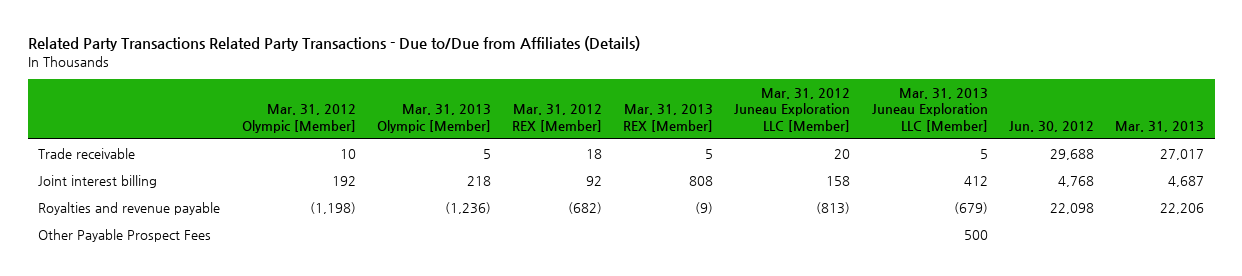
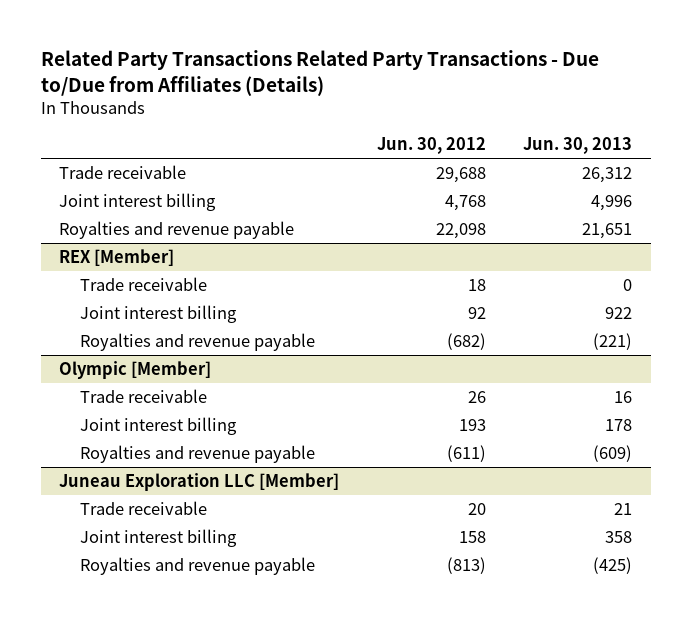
- | Mar. 31, 2012 Olympic [Member] | Mar. 31, 2013 Olympic [Member] | Mar. 31, 2012 REX [Member] | Mar. 31, 2013 REX [Member] | Mar. 31, 2012 Juneau Exploration LLC [Member] | Mar. 31, 2013 Juneau Exploration LLC [Member] | Jun. 30, 2012 | Mar. 31, 2013
+ | Jun. 30, 2012 | Jun. 30, 2013
- Other Payable Prospect Fees | | | | | | 500 | |
+ REX [Member]
+ Trade receivable | 18 | 0
+ Joint interest billing | 92 | 922
+ Royalties and revenue payable | (682) | (221)
+ Olympic [Member]
+ Trade receivable | 26 | 16
+ Joint interest billing | 193 | 178
+ Royalties and revenue payable | (611) | (609)
+ Juneau Exploration LLC [Member]
+ Trade receivable | 20 | 21
+ Joint interest billing | 158 | 358
+ Royalties and revenue payable | (813) | (425)

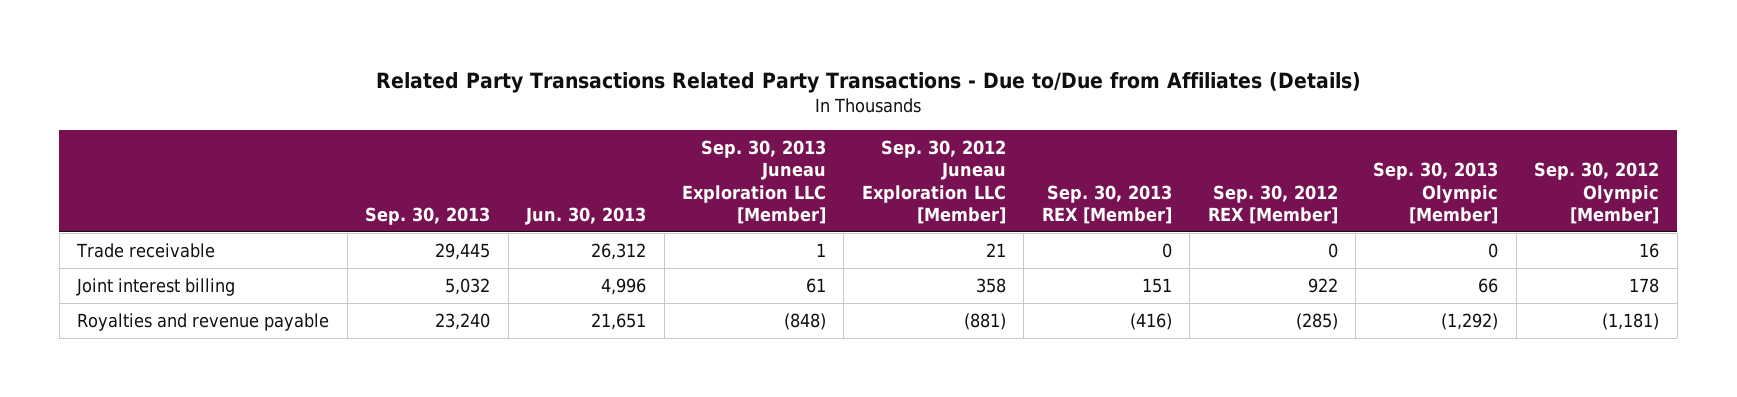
- | Jun. 30, 2012 | Jun. 30, 2013
+ | Sep. 30, 2013 | Jun. 30, 2013 | Sep. 30, 2013 Juneau Exploration LLC [Member] | Sep. 30, 2012 Juneau Exploration LLC [Member] | Sep. 30, 2013 REX [Member] | Sep. 30, 2012 REX [Member] | Sep. 30, 2013 Olympic [Member] | Sep. 30, 2012 Olympic [Member]
- REX [Member]
- Trade receivable | 18 | 0
- Joint interest billing | 92 | 922
- Royalties and revenue payable | (682) | (221)
- Olympic [Member]
- Trade receivable | 26 | 16
- Joint interest billing | 193 | 178
- Royalties and revenue payable | (611) | (609)
- Juneau Exploration LLC [Member]
- Trade receivable | 20 | 21
- Joint interest billing | 158 | 358
- Royalties and revenue payable | (813) | (425)

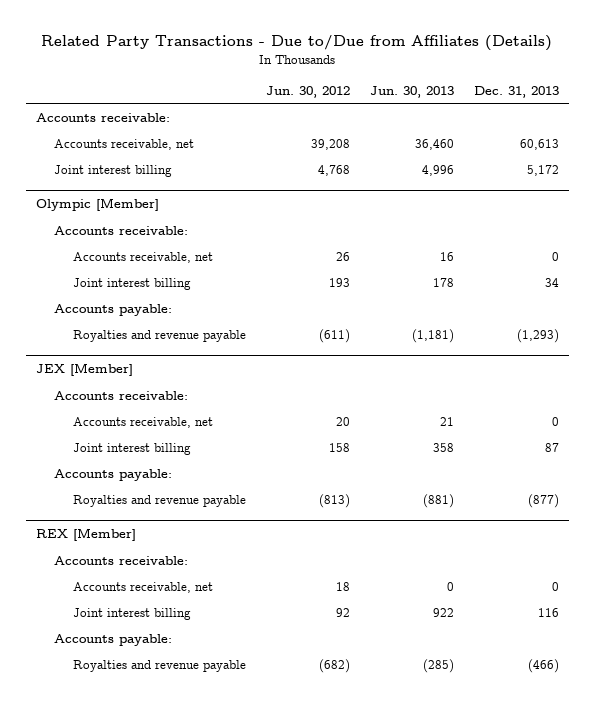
- Related Party Transactions Related Party Transactions - Due to/Due from Affiliates (Details)
+ Related Party Transactions - Due to/Due from Affiliates (Details)
- | Sep. 30, 2013 | Jun. 30, 2013 | Sep. 30, 2013 Juneau Exploration LLC [Member] | Sep. 30, 2012 Juneau Exploration LLC [Member] | Sep. 30, 2013 REX [Member] | Sep. 30, 2012 REX [Member] | Sep. 30, 2013 Olympic [Member] | Sep. 30, 2012 Olympic [Member]
+ | Jun. 30, 2012 | Jun. 30, 2013 | Dec. 31, 2013
- Trade receivable | 29,445 | 26,312 | 1 | 21 | 0 | 0 | 0 | 16
+ Accounts receivable:
+ Accounts receivable, net | 39,208 | 36,460 | 60,613
- Royalties and revenue payable | 23,240 | 21,651 | (848) | (881) | (416) | (285) | (1,292) | (1,181)
+ Olympic [Member]
+ Accounts receivable:
+ Accounts receivable, net | 26 | 16 | 0
+ Joint interest billing | 193 | 178 | 34
+ Accounts payable:
+ Royalties and revenue payable | (611) | (1,181) | (1,293)
+ JEX [Member]
+ Accounts receivable:
+ Accounts receivable, net | 20 | 21 | 0
+ Joint interest billing | 158 | 358 | 87
+ Accounts payable:
+ Royalties and revenue payable | (813) | (881) | (877)
+ REX [Member]
+ Accounts receivable:
+ Accounts receivable, net | 18 | 0 | 0
+ Joint interest billing | 92 | 922 | 116
+ Accounts payable:
+ Royalties and revenue payable | (682) | (285) | (466)

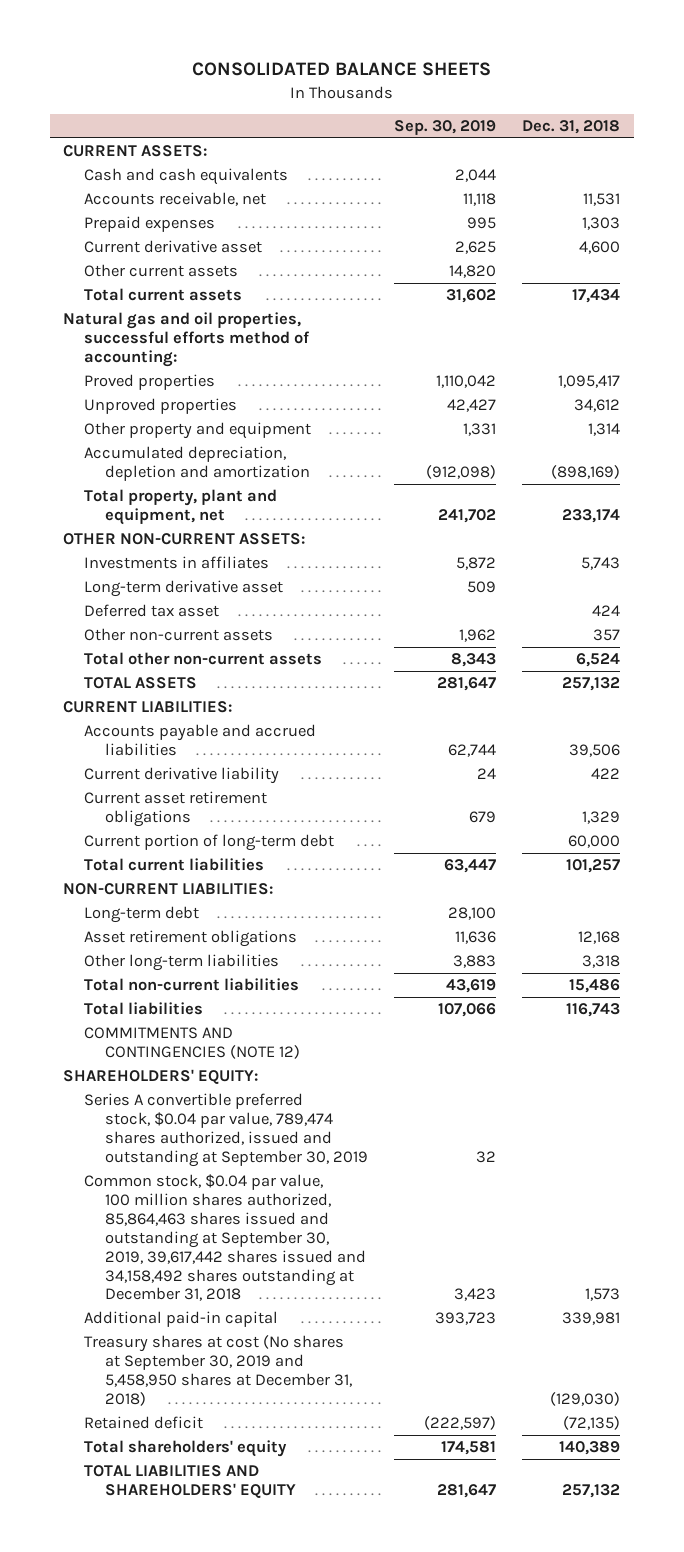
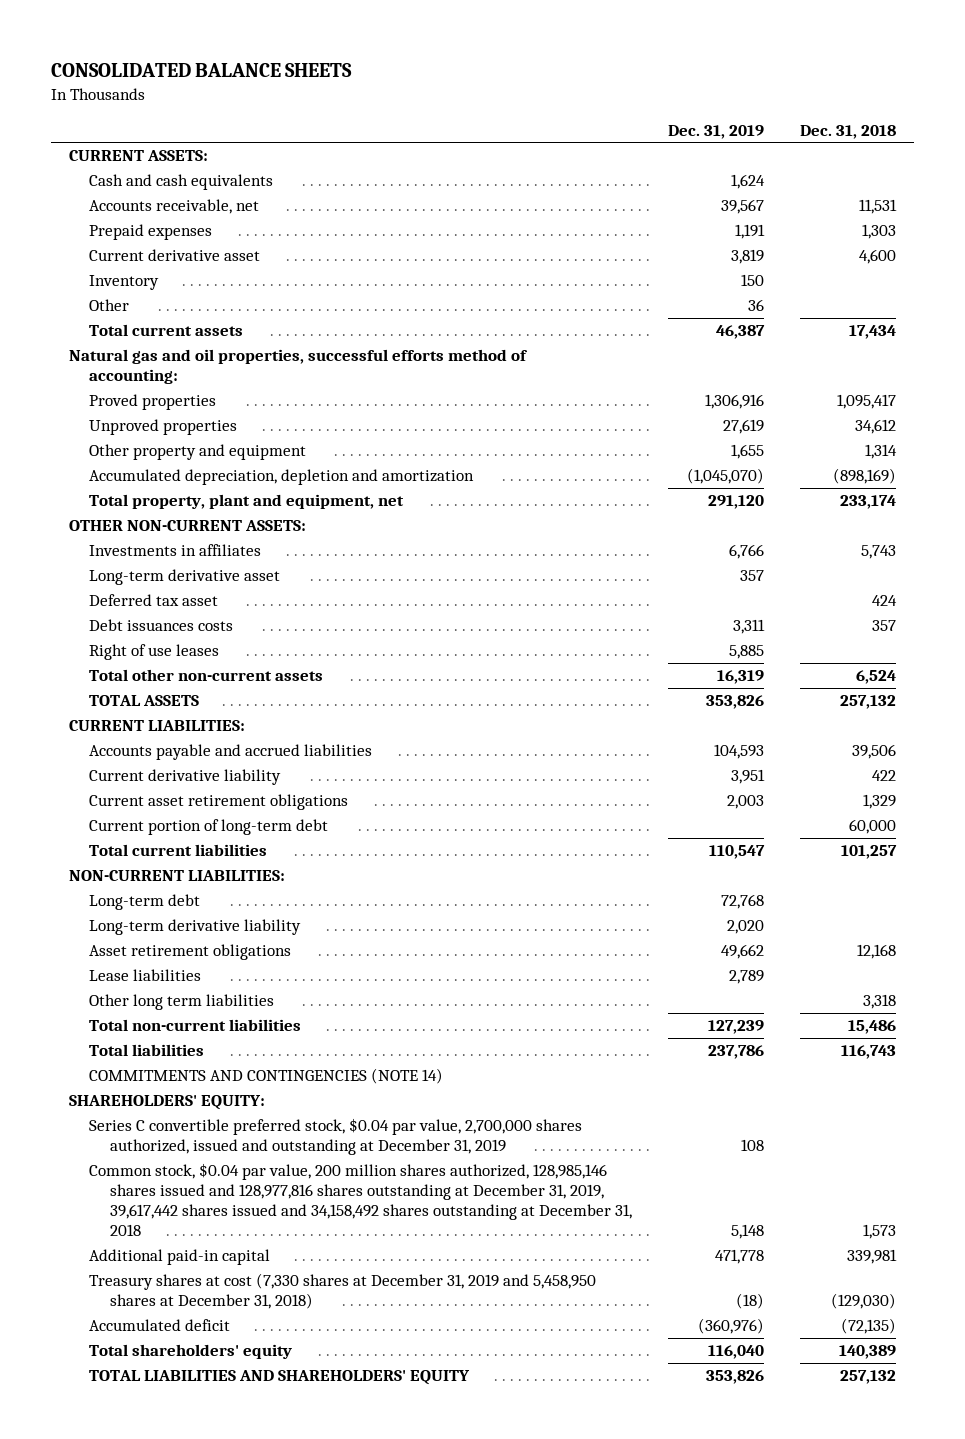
- | Sep. 30, 2019 | Dec. 31, 2018
+ | Dec. 31, 2019 | Dec. 31, 2018
- Other current assets | 14,820 |
+ Inventory | 150 |
+ Other | 36 |
- Other non-current assets | 1,962 | 357
+ Debt issuances costs | 3,311 | 357
+ Right of use leases | 5,885 |
+ Long-term derivative liability | 2,020 |
- Other long-term liabilities | 3,883 | 3,318
+ Lease liabilities | 2,789 |
+ Other long term liabilities | | 3,318
- COMMITMENTS AND CONTINGENCIES (NOTE 12)
+ COMMITMENTS AND CONTINGENCIES (NOTE 14)
- Series A convertible preferred stock, $0.04 par value, 789,474 shares authorized, issued and outstanding at September 30, 2019 | 32 |
- Common stock, $0.04 par value, 100 million shares authorized, 85,864,463 shares issued and outstanding at September 30, 2019, 39,617,442 shares issued and 34,158,492 shares outstanding at December 31, 2018 | 3,423 | 1,573
+ Series C convertible preferred stock, $0.04 par value, 2,700,000 shares authorized, issued and outstanding at December 31, 2019 | 108 |
+ Common stock, $0.04 par value, 200 million shares authorized, 128,985,146 shares issued and 128,977,816 shares outstanding at December 31, 2019, 39,617,442 shares issued and 34,158,492 shares outstanding at December 31, 2018 | 5,148 | 1,573
- Treasury shares at cost (No shares at September 30, 2019 and 5,458,950 shares at December 31, 2018) | | (129,030)
- Retained deficit | (222,597) | (72,135)
+ Treasury shares at cost (7,330 shares at December 31, 2019 and 5,458,950 shares at December 31, 2018) | (18) | (129,030)
+ Accumulated deficit | (360,976) | (72,135)

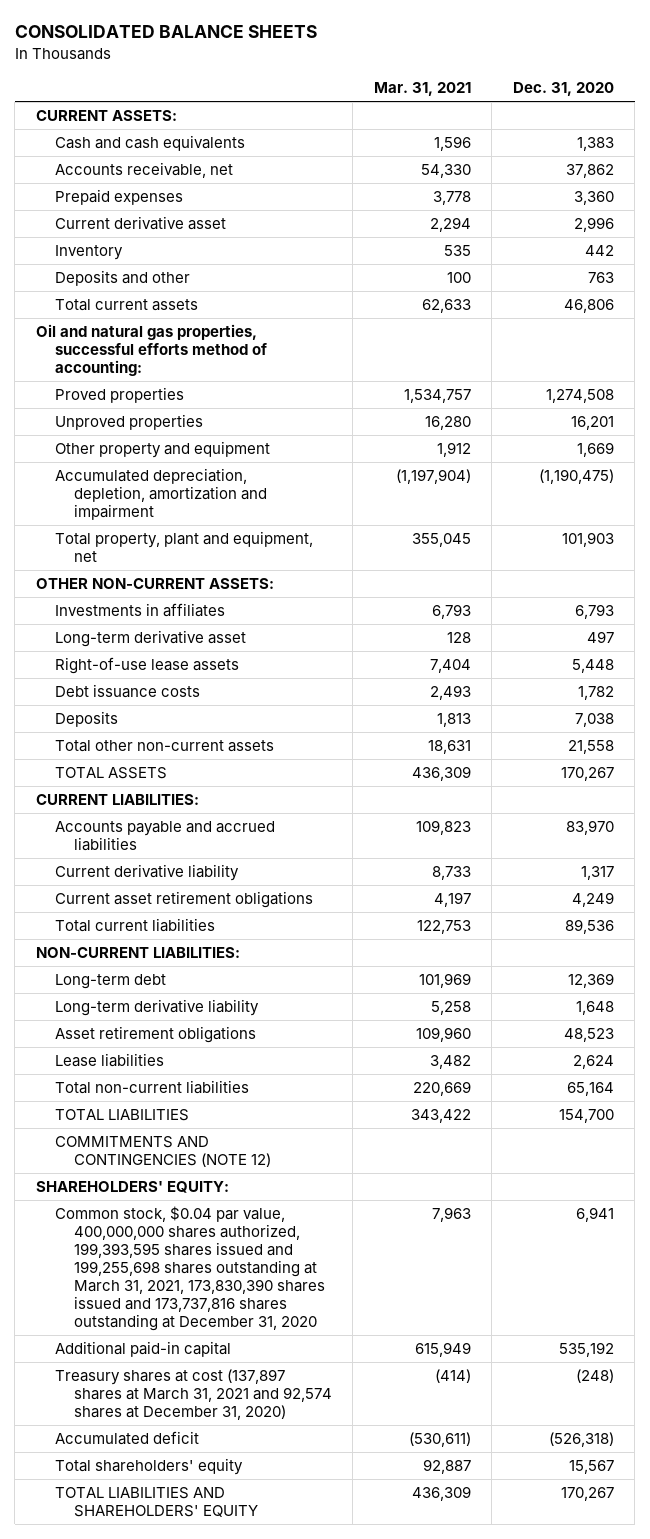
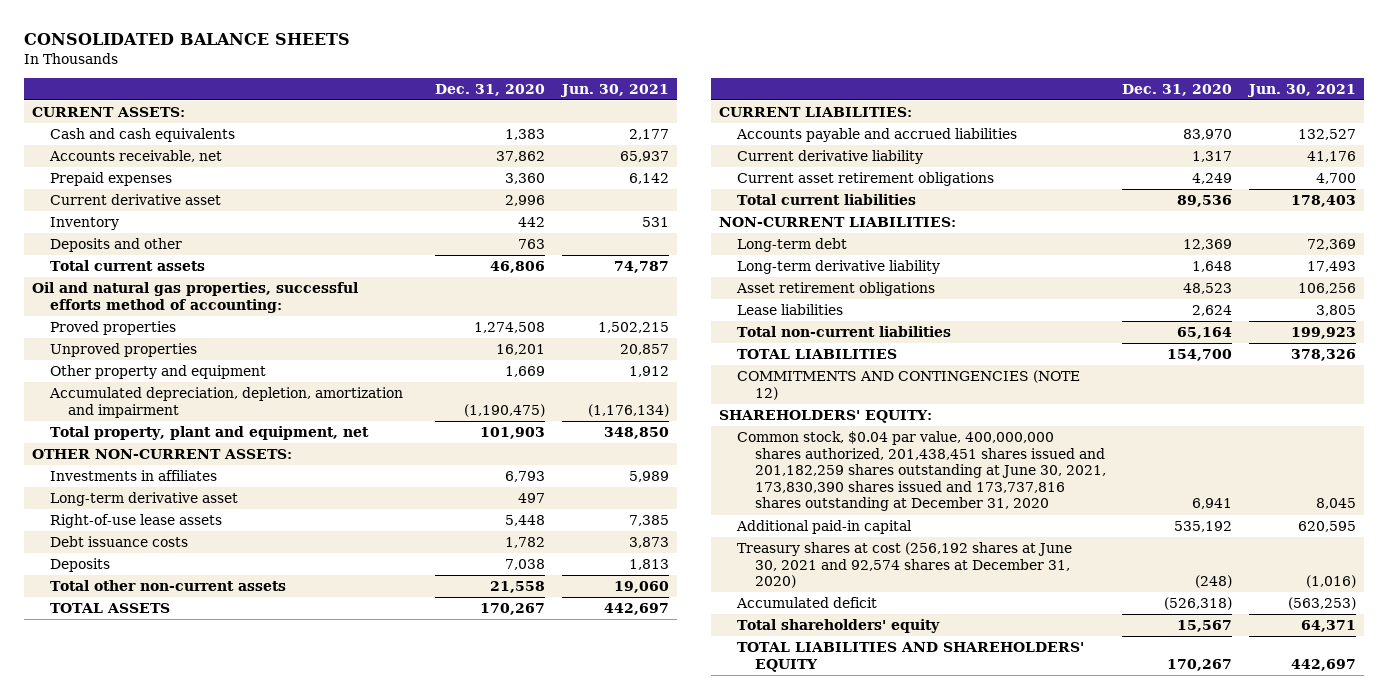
- | Mar. 31, 2021 | Dec. 31, 2020
+ | Dec. 31, 2020 | Jun. 30, 2021
- Common stock, $0.04 par value, 400,000,000 shares authorized, 199,393,595 shares issued and 199,255,698 shares outstanding at March 31, 2021, 173,830,390 shares issued and 173,737,816 shares outstanding at December 31, 2020 | 7,963 | 6,941
+ Common stock, $0.04 par value, 400,000,000 shares authorized, 201,438,451 shares issued and 201,182,259 shares outstanding at June 30, 2021, 173,830,390 shares issued and 173,737,816 shares outstanding at December 31, 2020 | 6,941 | 8,045
- Treasury shares at cost (137,897 shares at March 31, 2021 and 92,574 shares at December 31, 2020) | (414) | (248)
+ Treasury shares at cost (256,192 shares at June 30, 2021 and 92,574 shares at December 31, 2020) | (248) | (1,016)

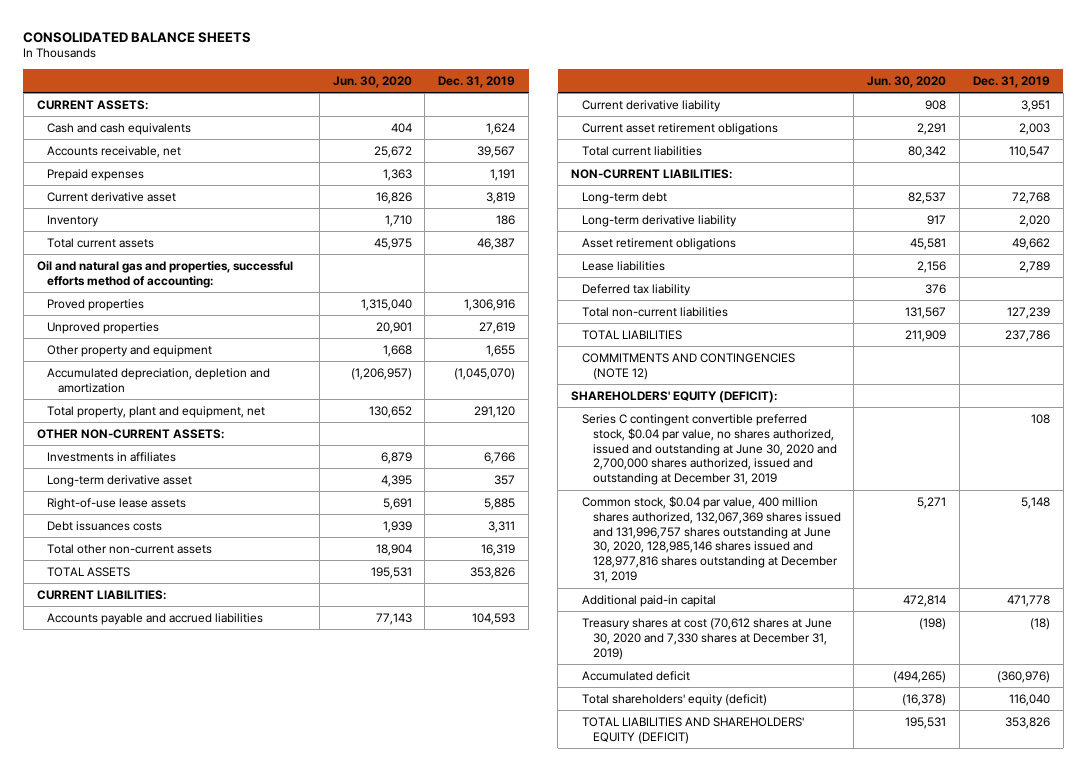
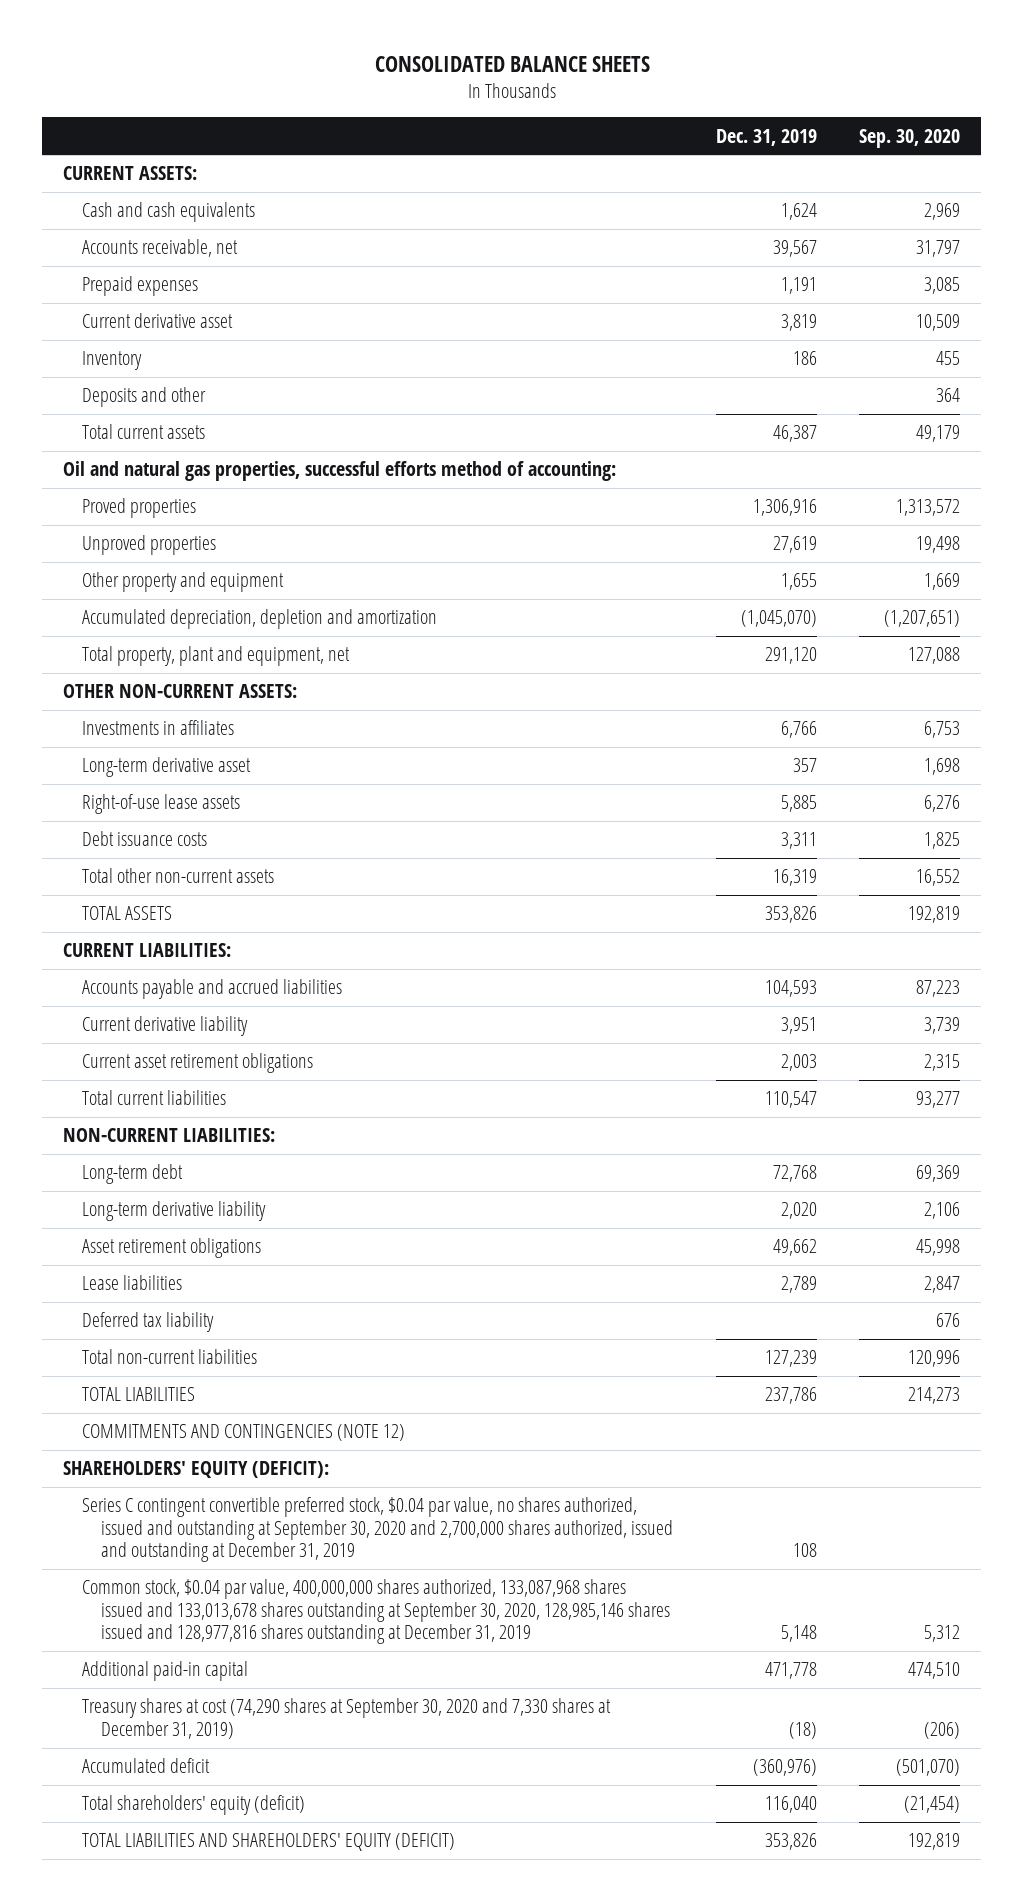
- | Jun. 30, 2020 | Dec. 31, 2019
+ | Dec. 31, 2019 | Sep. 30, 2020
+ Deposits and other | | 364
- Oil and natural gas and properties, successful efforts method of accounting:
+ Oil and natural gas properties, successful efforts method of accounting:
- Debt issuances costs | 1,939 | 3,311
+ Debt issuance costs | 3,311 | 1,825
- Series C contingent convertible preferred stock, $0.04 par value, no shares authorized, issued and outstanding at June 30, 2020 and 2,700,000 shares authorized, issued and outstanding at December 31, 2019 | | 108
- Common stock, $0.04 par value, 400 million shares authorized, 132,067,369 shares issued and 131,996,757 shares outstanding at June 30, 2020, 128,985,146 shares issued and 128,977,816 shares outstanding at December 31, 2019 | 5,271 | 5,148
+ Series C contingent convertible preferred stock, $0.04 par value, no shares authorized, issued and outstanding at September 30, 2020 and 2,700,000 shares authorized, issued and outstanding at December 31, 2019 | 108 |
+ Common stock, $0.04 par value, 400,000,000 shares authorized, 133,087,968 shares issued and 133,013,678 shares outstanding at September 30, 2020, 128,985,146 shares issued and 128,977,816 shares outstanding at December 31, 2019 | 5,148 | 5,312
- Treasury shares at cost (70,612 shares at June 30, 2020 and 7,330 shares at December 31, 2019) | (198) | (18)
+ Treasury shares at cost (74,290 shares at September 30, 2020 and 7,330 shares at December 31, 2019) | (18) | (206)

